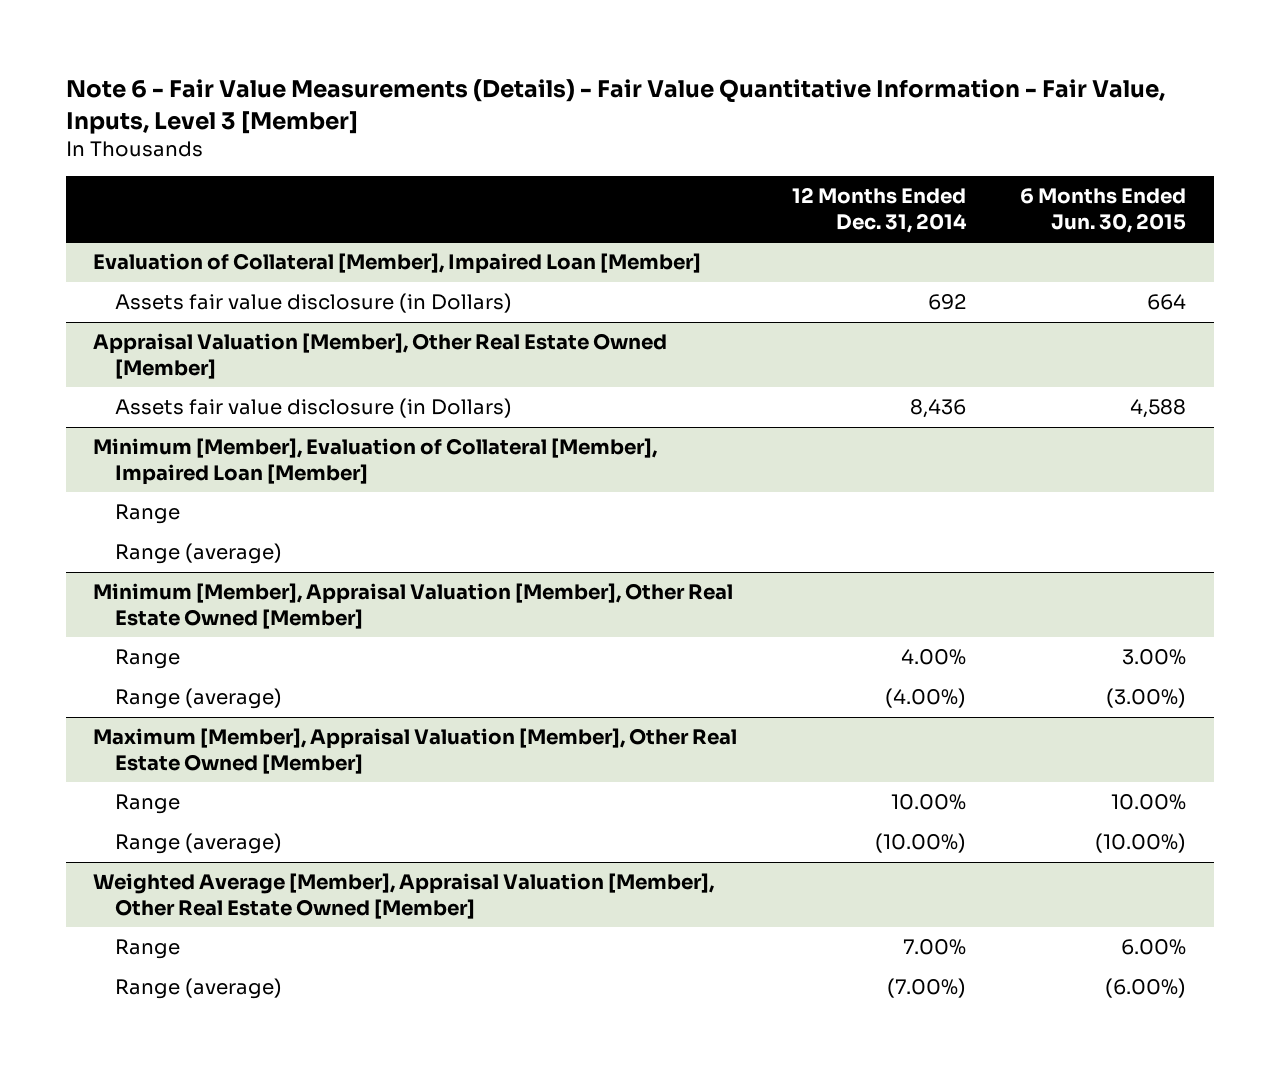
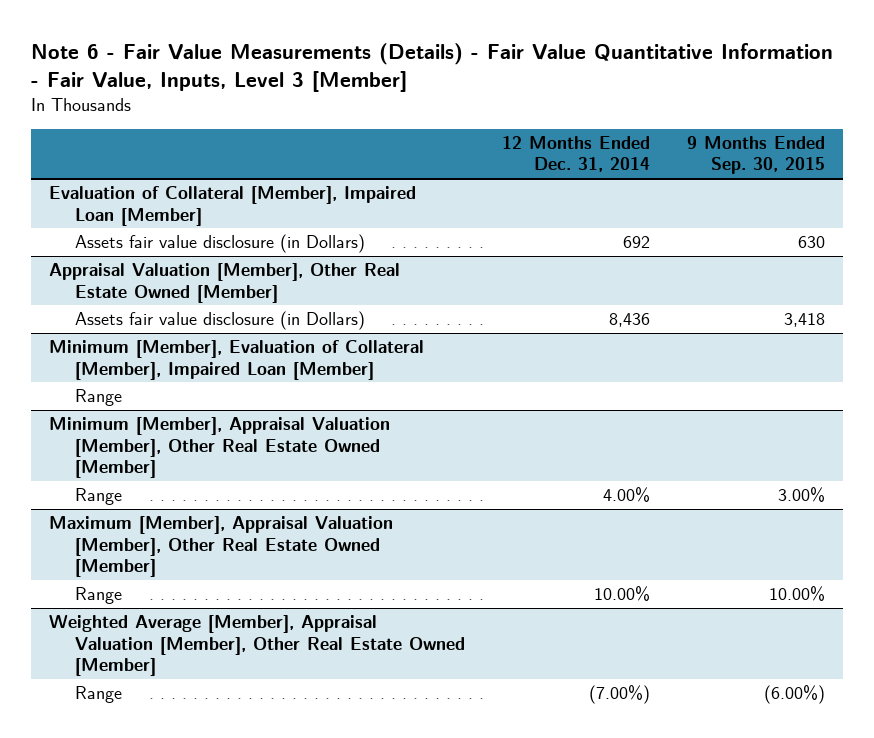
- | 12 Months Ended Dec. 31, 2014 | 6 Months Ended Jun. 30, 2015
+ | 12 Months Ended Dec. 31, 2014 | 9 Months Ended Sep. 30, 2015
@ Minimum [Member], Evaluation of Collateral [Member], Impaired Loan [Member]
- Range (average)
@ Minimum [Member], Appraisal Valuation [Member], Other Real Estate Owned [Member]
- Range (average) | (4.00%) | (3.00%)
@ Maximum [Member], Appraisal Valuation [Member], Other Real Estate Owned [Member]
- Range (average) | (10.00%) | (10.00%)
@ Weighted Average [Member], Appraisal Valuation [Member], Other Real Estate Owned [Member]
- Range | 7.00% | 6.00%
- Range (average) | (7.00%) | (6.00%)
+ Range | (7.00%) | (6.00%)

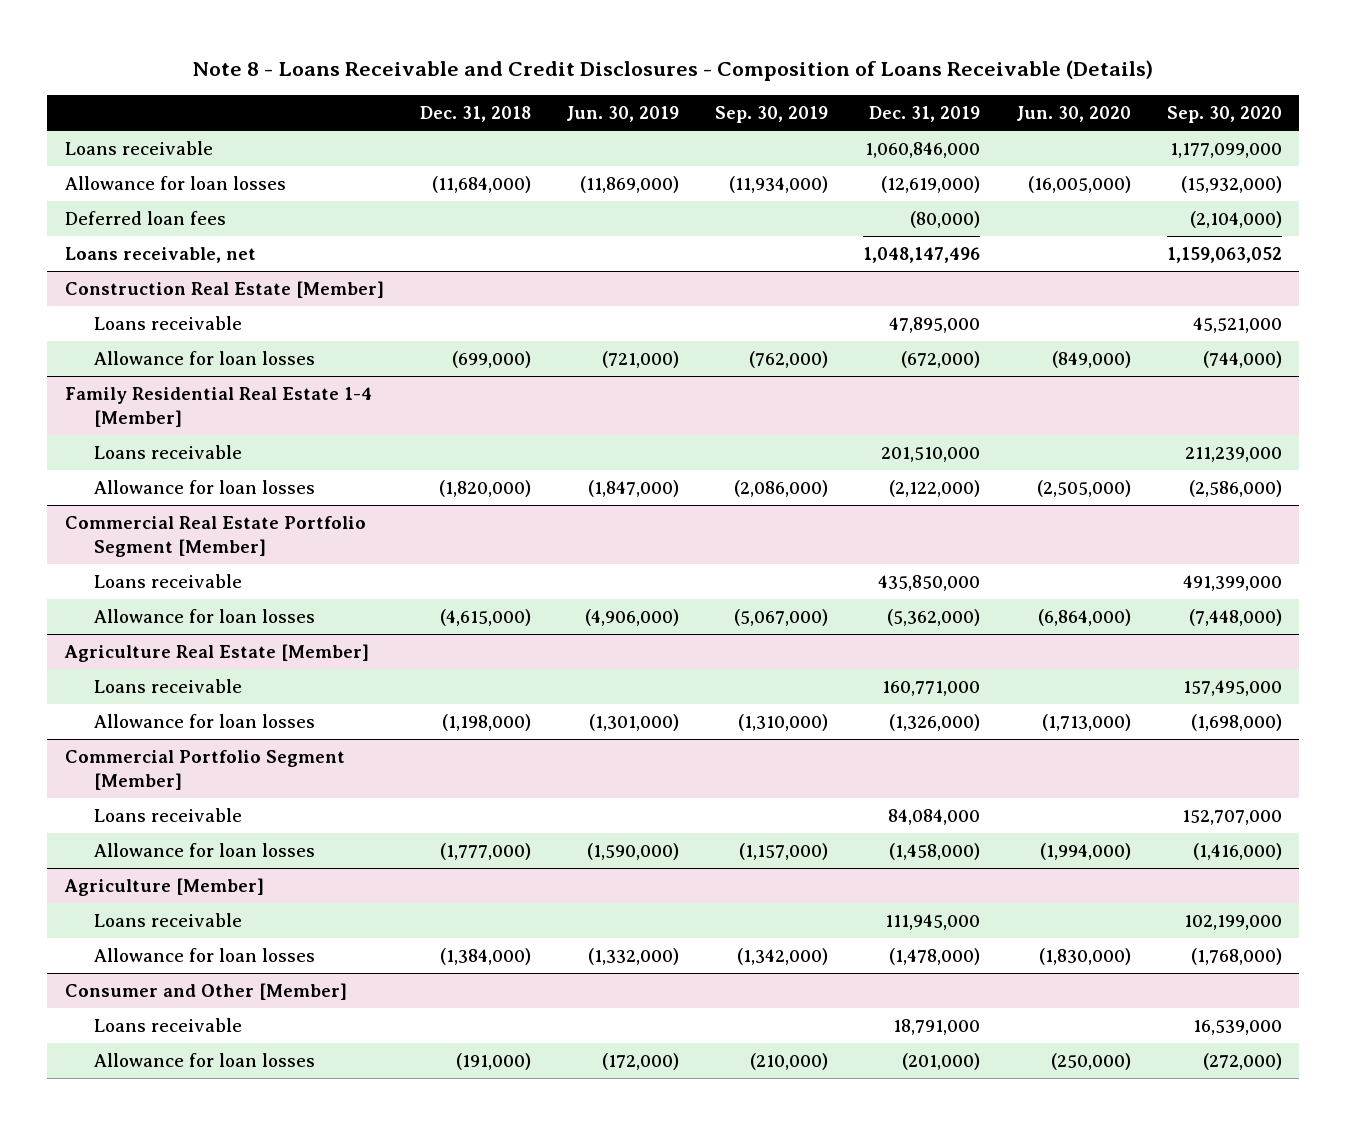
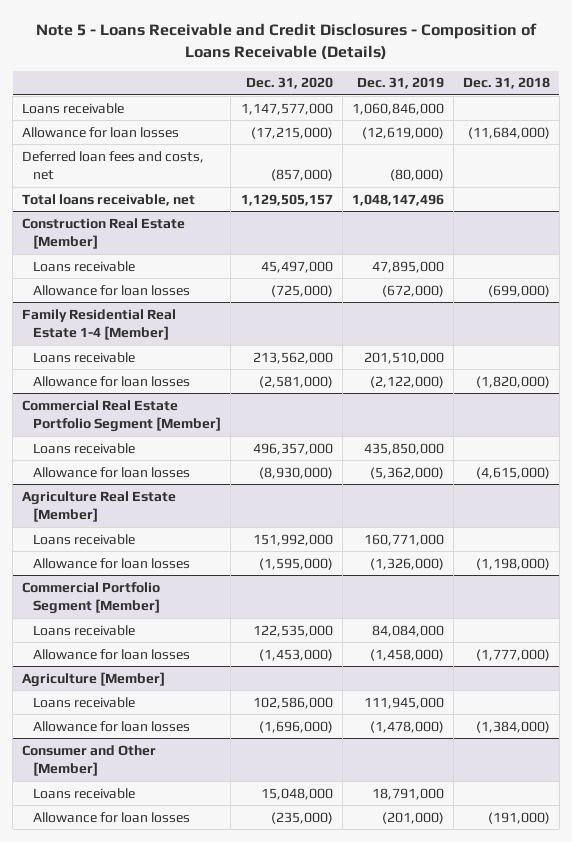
- Note 8 - Loans Receivable and Credit Disclosures - Composition of Loans Receivable (Details)
+ Note 5 - Loans Receivable and Credit Disclosures - Composition of Loans Receivable (Details)
- | Dec. 31, 2018 | Jun. 30, 2019 | Sep. 30, 2019 | Dec. 31, 2019 | Jun. 30, 2020 | Sep. 30, 2020
+ | Dec. 31, 2020 | Dec. 31, 2019 | Dec. 31, 2018
- Deferred loan fees | | | | (80,000) | | (2,104,000)
- Loans receivable, net | | | | 1,048,147,496 | | 1,159,063,052
+ Deferred loan fees and costs, net | (857,000) | (80,000) |
+ Total loans receivable, net | 1,129,505,157 | 1,048,147,496 |

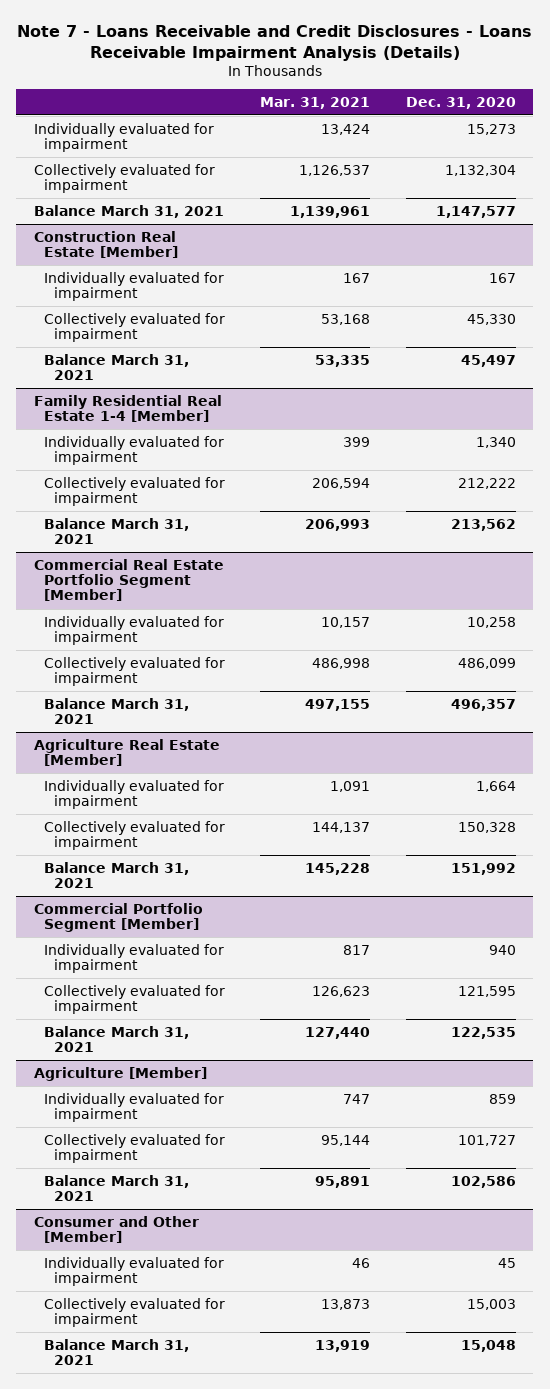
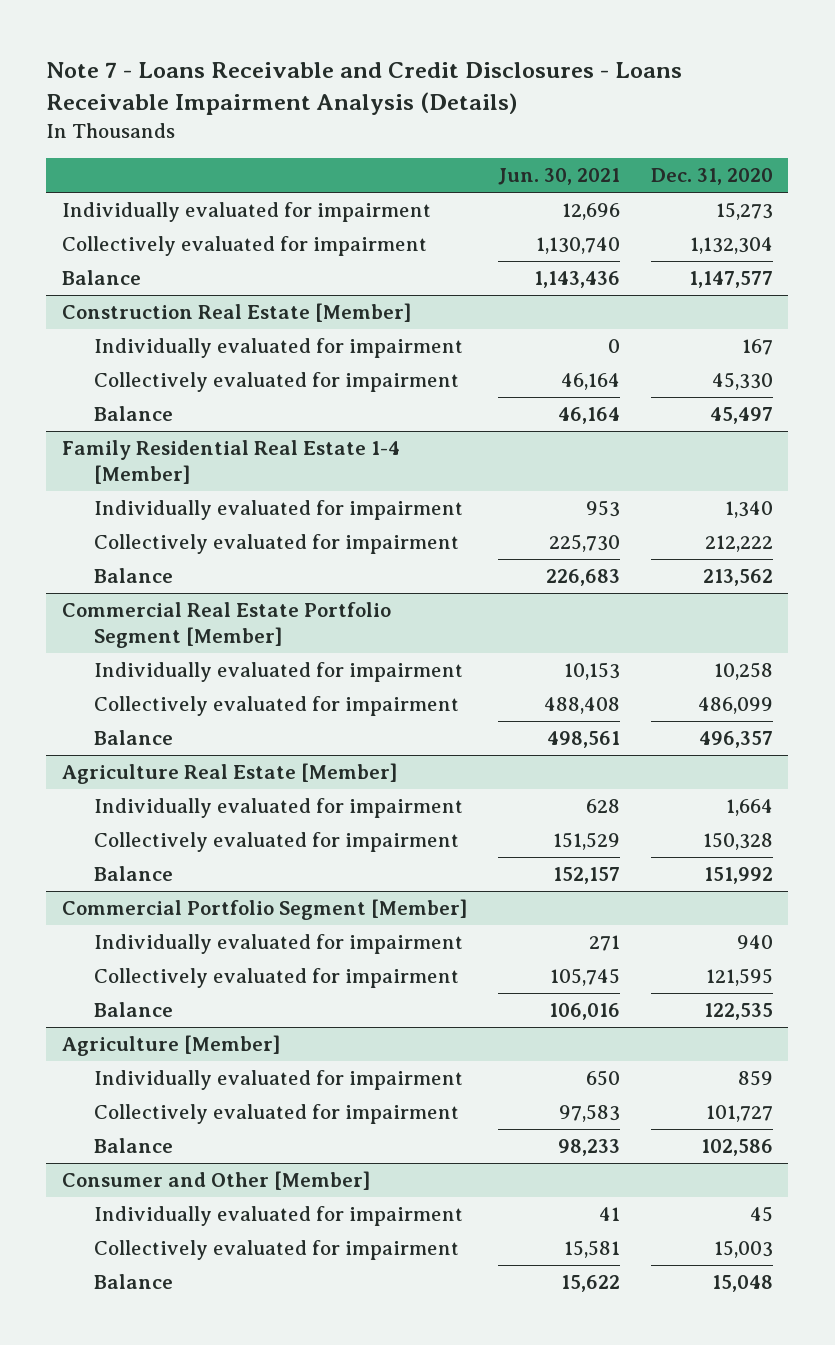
- | Mar. 31, 2021 | Dec. 31, 2020
+ | Jun. 30, 2021 | Dec. 31, 2020
- Balance March 31, 2021 | 1,139,961 | 1,147,577
+ Balance | 1,143,436 | 1,147,577
@ Construction Real Estate [Member]
- Balance March 31, 2021 | 53,335 | 45,497
+ Balance | 46,164 | 45,497
@ Family Residential Real Estate 1-4 [Member]
- Balance March 31, 2021 | 206,993 | 213,562
+ Balance | 226,683 | 213,562
@ Commercial Real Estate Portfolio Segment [Member]
- Balance March 31, 2021 | 497,155 | 496,357
+ Balance | 498,561 | 496,357
@ Agriculture Real Estate [Member]
- Balance March 31, 2021 | 145,228 | 151,992
+ Balance | 152,157 | 151,992
@ Commercial Portfolio Segment [Member]
- Balance March 31, 2021 | 127,440 | 122,535
+ Balance | 106,016 | 122,535
@ Agriculture [Member]
- Balance March 31, 2021 | 95,891 | 102,586
+ Balance | 98,233 | 102,586
@ Consumer and Other [Member]
- Balance March 31, 2021 | 13,919 | 15,048
+ Balance | 15,622 | 15,048

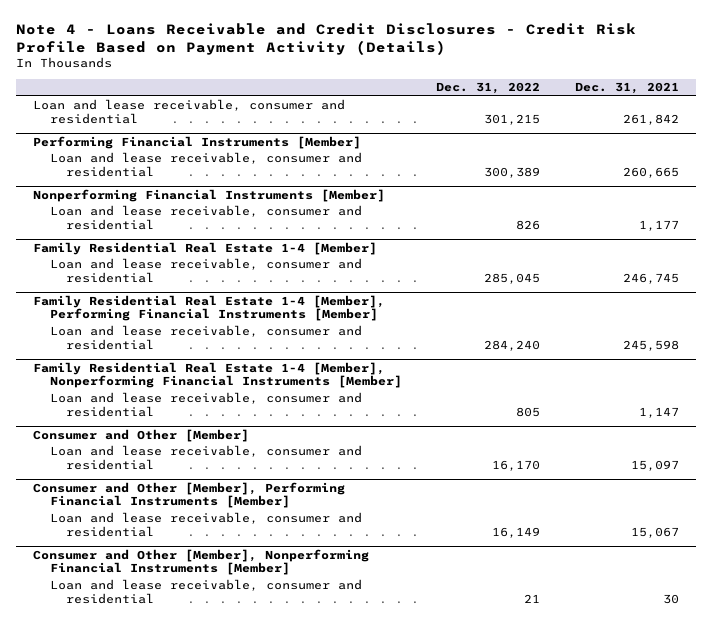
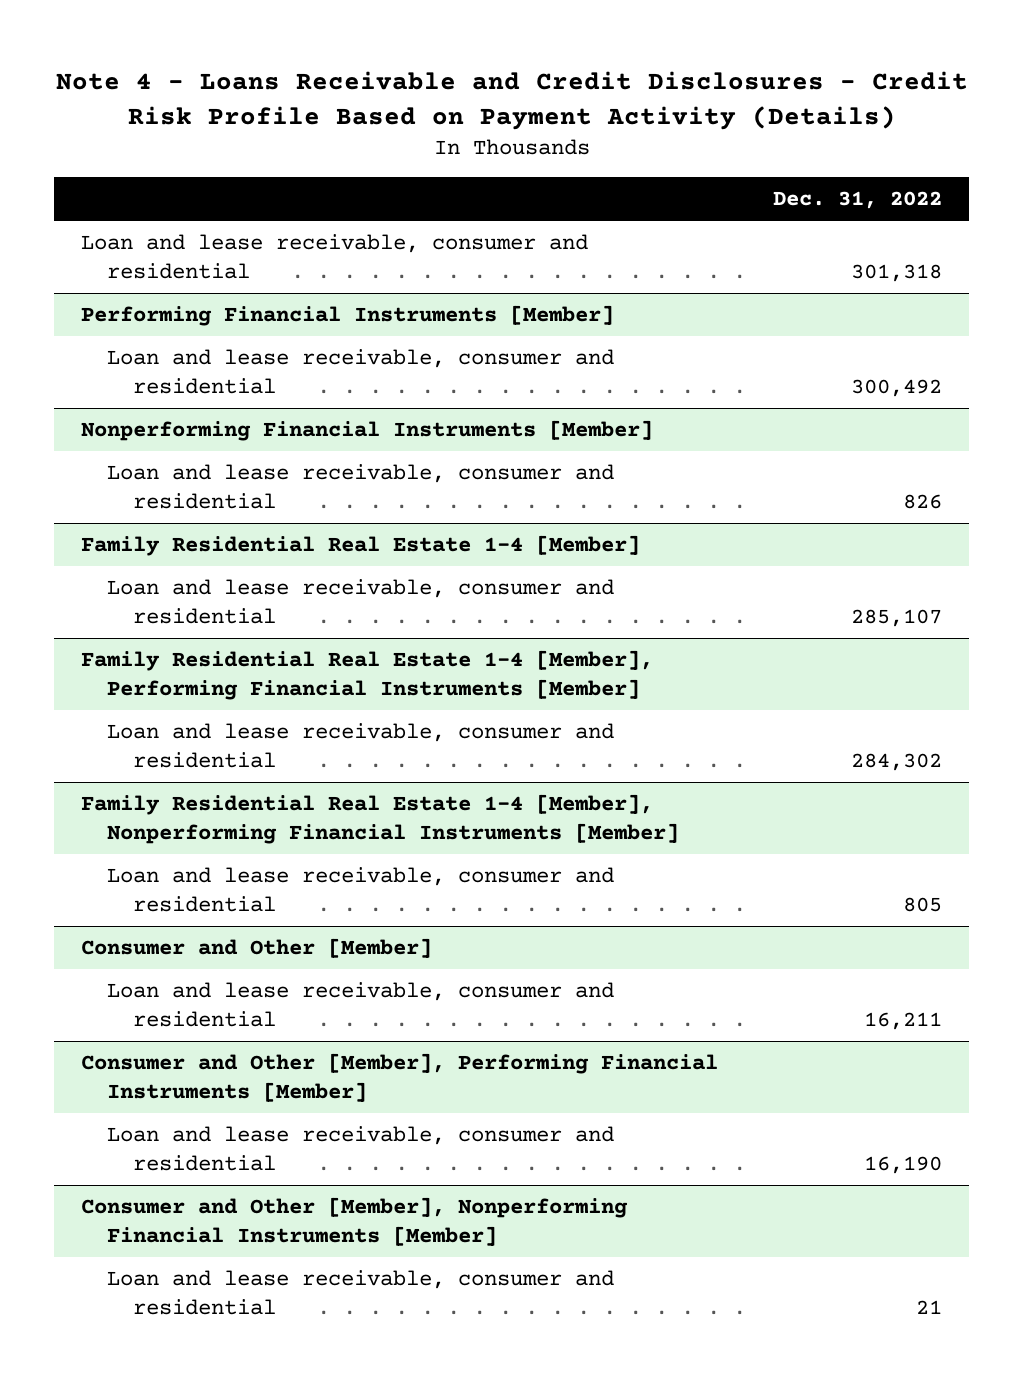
- | Dec. 31, 2022 | Dec. 31, 2021
+ | Dec. 31, 2022
- Loan and lease receivable, consumer and residential | 301,215 | 261,842
+ Loan and lease receivable, consumer and residential | 301,318
@ Performing Financial Instruments [Member]
- Loan and lease receivable, consumer and residential | 300,389 | 260,665
+ Loan and lease receivable, consumer and residential | 300,492
@ Family Residential Real Estate 1-4 [Member]
- Loan and lease receivable, consumer and residential | 285,045 | 246,745
+ Loan and lease receivable, consumer and residential | 285,107
@ Family Residential Real Estate 1-4 [Member], Performing Financial Instruments [Member]
- Loan and lease receivable, consumer and residential | 284,240 | 245,598
+ Loan and lease receivable, consumer and residential | 284,302
@ Consumer and Other [Member]
- Loan and lease receivable, consumer and residential | 16,170 | 15,097
+ Loan and lease receivable, consumer and residential | 16,211
@ Consumer and Other [Member], Performing Financial Instruments [Member]
- Loan and lease receivable, consumer and residential | 16,149 | 15,067
+ Loan and lease receivable, consumer and residential | 16,190

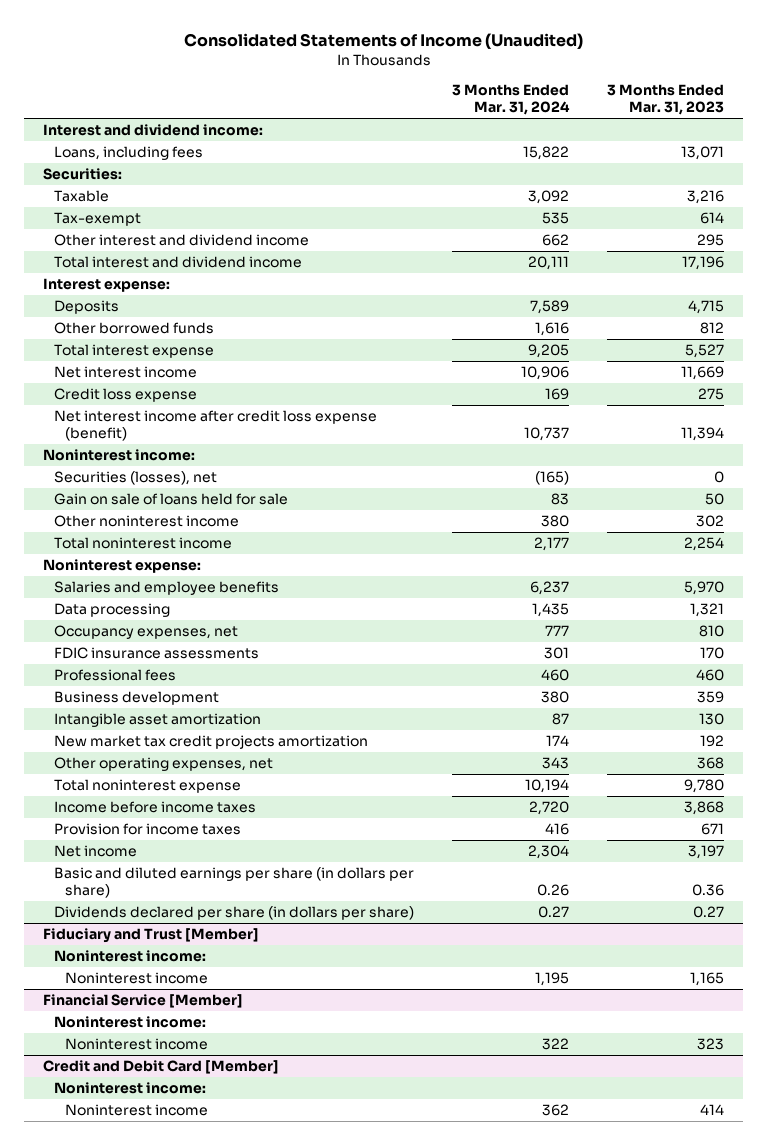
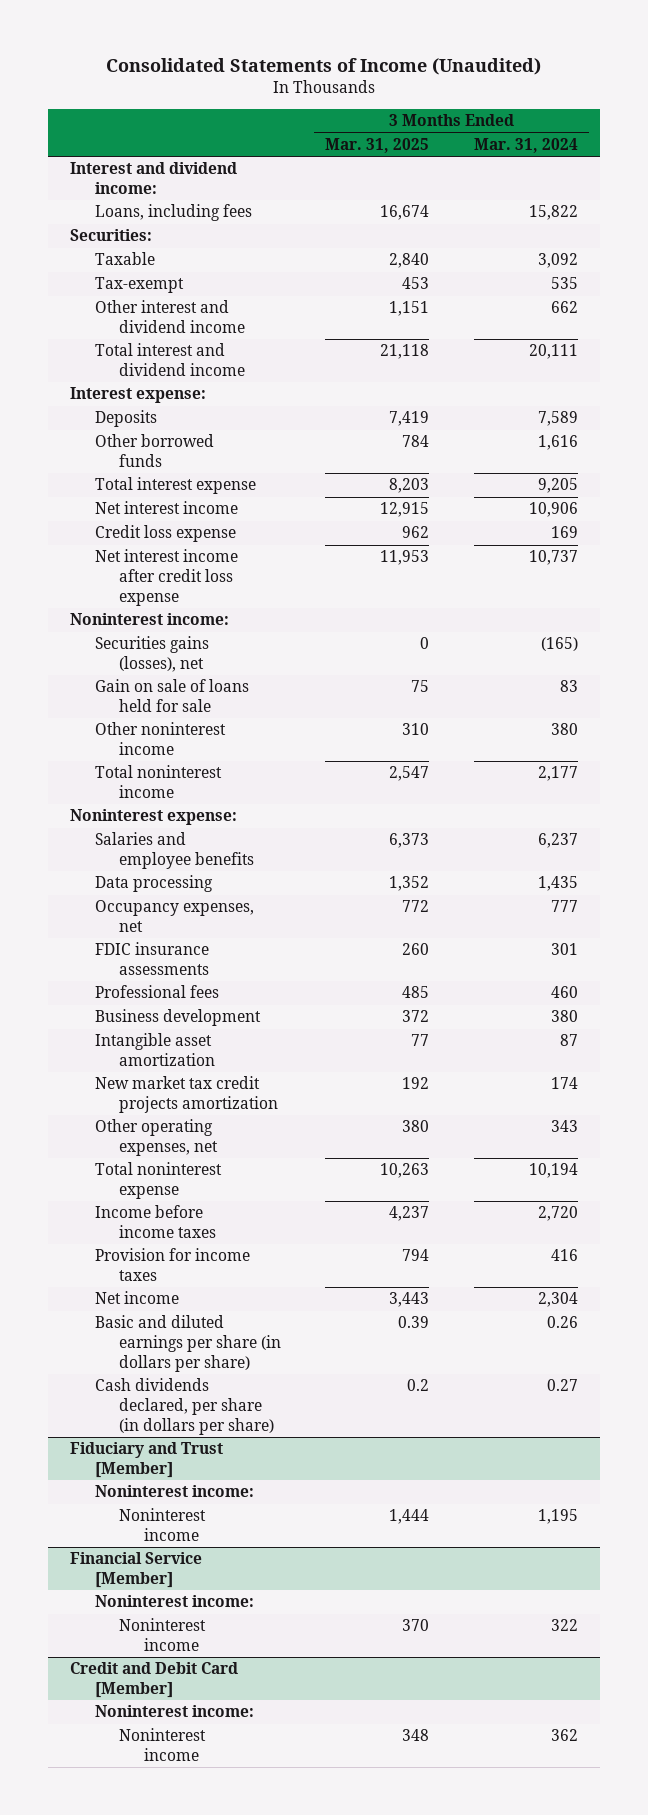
- | 3 Months Ended Mar. 31, 2024 | 3 Months Ended Mar. 31, 2023
+ | 3 Months Ended Mar. 31, 2025 | 3 Months Ended Mar. 31, 2024
- Net interest income after credit loss expense (benefit) | 10,737 | 11,394
+ Net interest income after credit loss expense | 11,953 | 10,737
- Securities (losses), net | (165) | 0
+ Securities gains (losses), net | 0 | (165)
- Dividends declared per share (in dollars per share) | 0.27 | 0.27
+ Cash dividends declared, per share (in dollars per share) | 0.2 | 0.27

